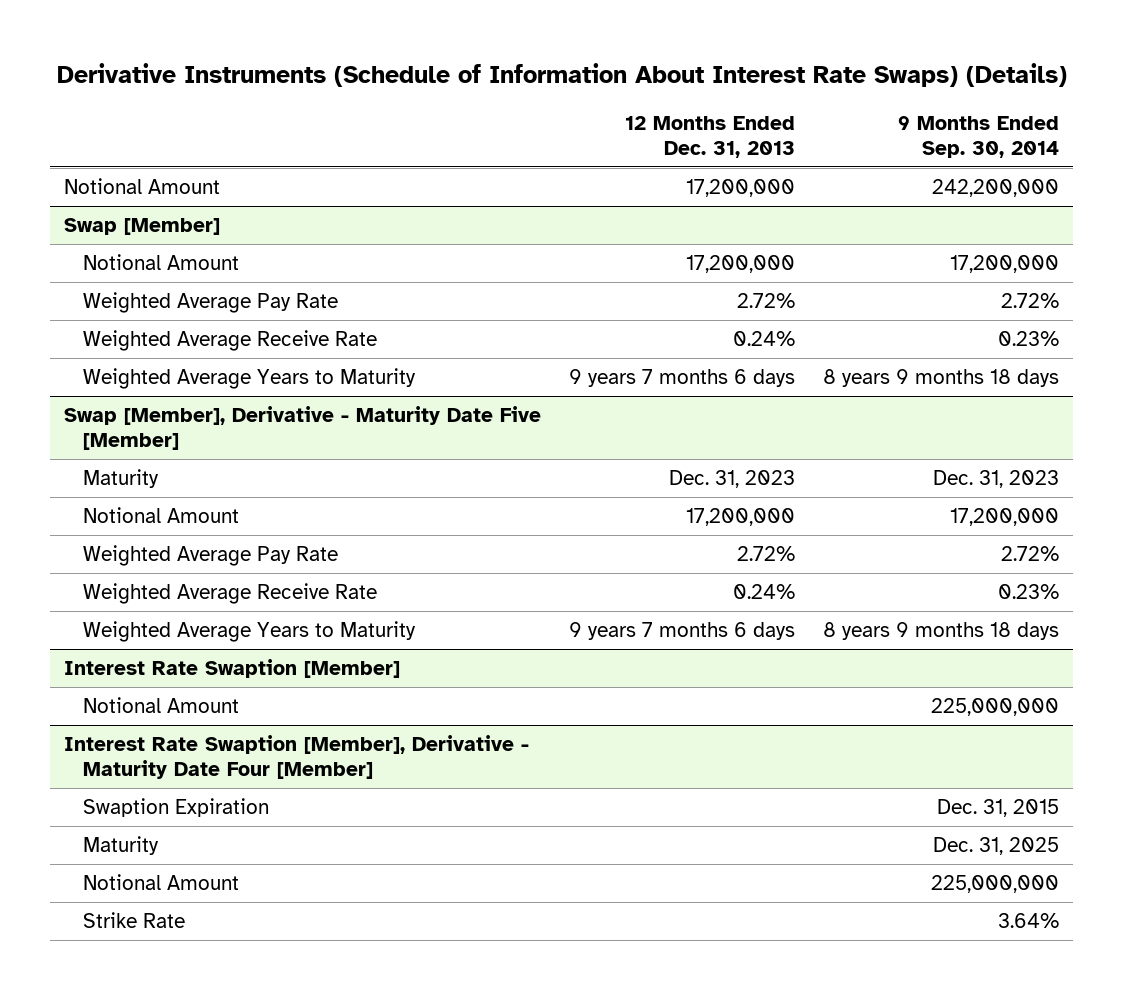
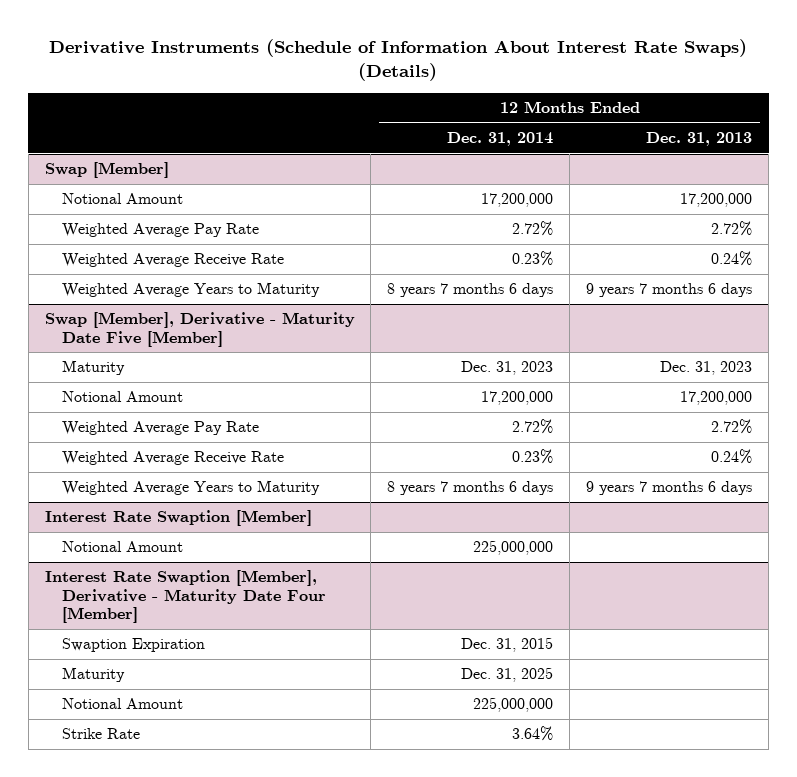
- | 12 Months Ended Dec. 31, 2013 | 9 Months Ended Sep. 30, 2014
+ | 12 Months Ended Dec. 31, 2014 | 12 Months Ended Dec. 31, 2013
- Notional Amount | 17,200,000 | 242,200,000

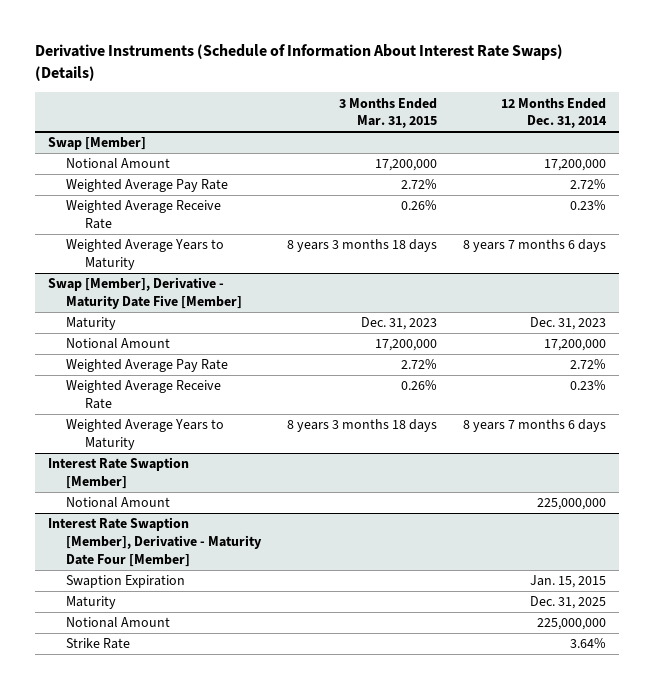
- | 12 Months Ended Dec. 31, 2014 | 12 Months Ended Dec. 31, 2013
+ | 3 Months Ended Mar. 31, 2015 | 12 Months Ended Dec. 31, 2014
@ Interest Rate Swaption [Member], Derivative - Maturity Date Four [Member]
- Swaption Expiration | Dec. 31, 2015 |
+ Swaption Expiration | | Jan. 15, 2015

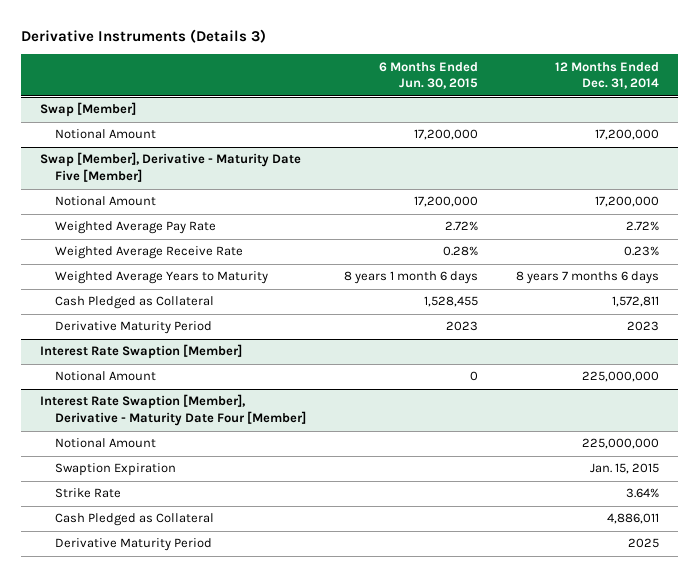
- Derivative Instruments (Schedule of Information About Interest Rate Swaps) (Details)
+ Derivative Instruments (Details 3)
- | 3 Months Ended Mar. 31, 2015 | 12 Months Ended Dec. 31, 2014
+ | 6 Months Ended Jun. 30, 2015 | 12 Months Ended Dec. 31, 2014
@ Swap [Member]
- Weighted Average Pay Rate | 2.72% | 2.72%
- Weighted Average Receive Rate | 0.26% | 0.23%
- Weighted Average Years to Maturity | 8 years 3 months 18 days | 8 years 7 months 6 days
@ Swap [Member], Derivative - Maturity Date Five [Member]
- Maturity | Dec. 31, 2023 | Dec. 31, 2023
+ Cash Pledged as Collateral | 1,528,455 | 1,572,811
+ Derivative Maturity Period | 2023 | 2023
@ Interest Rate Swaption [Member], Derivative - Maturity Date Four [Member]
- Maturity | | Dec. 31, 2025
moved down: Swaption Expiration | | Jan. 15, 2015
+ Cash Pledged as Collateral | | 4,886,011
+ Derivative Maturity Period | | 2025

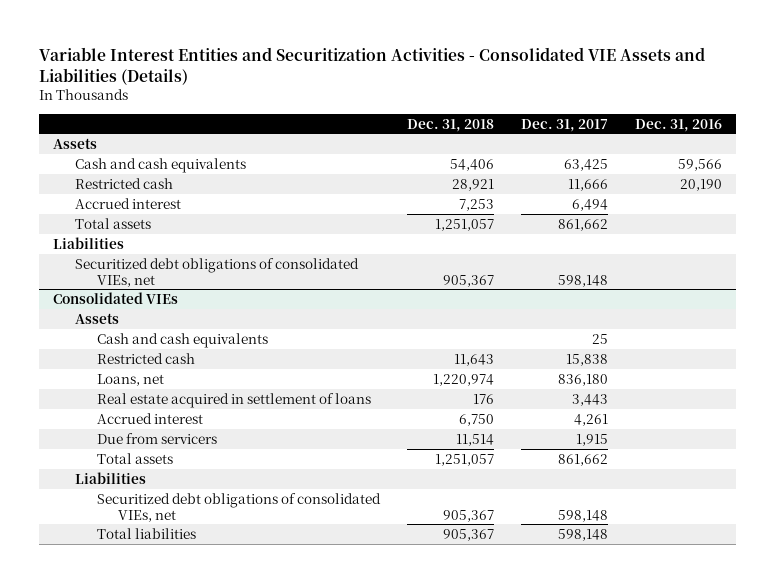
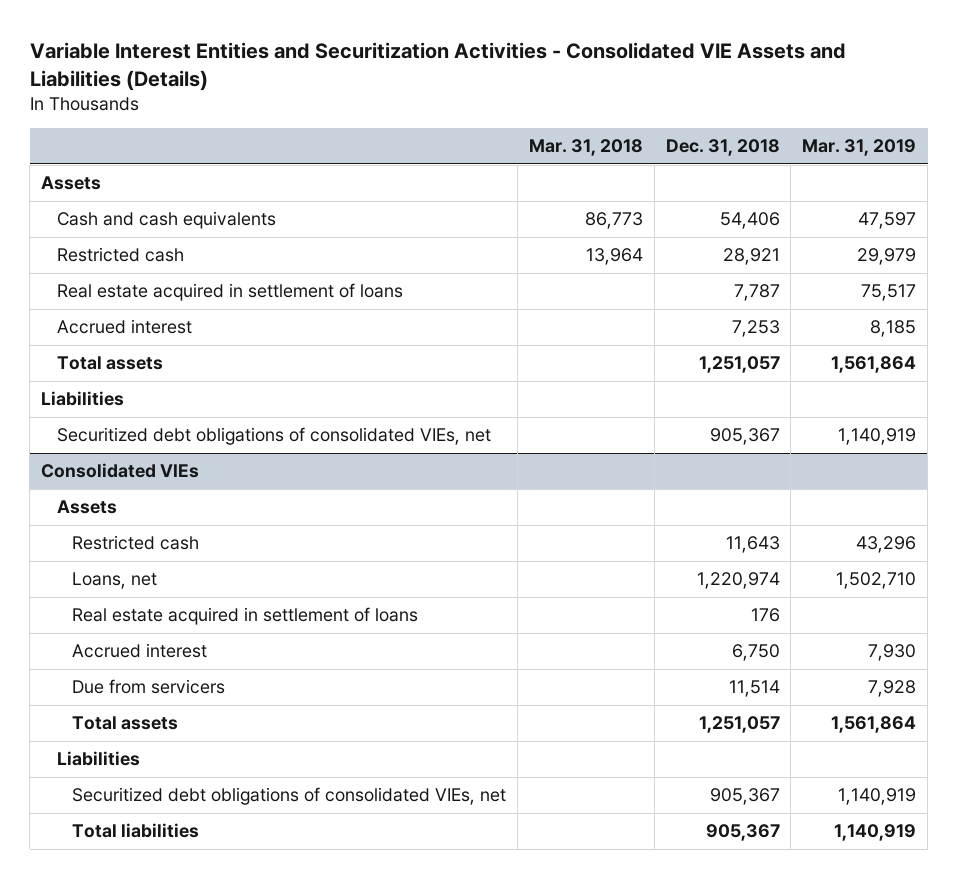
- | Dec. 31, 2018 | Dec. 31, 2017 | Dec. 31, 2016
+ | Mar. 31, 2018 | Dec. 31, 2018 | Mar. 31, 2019
+ Real estate acquired in settlement of loans | | 7,787 | 75,517
@ Consolidated VIEs
- Cash and cash equivalents | | 25 |

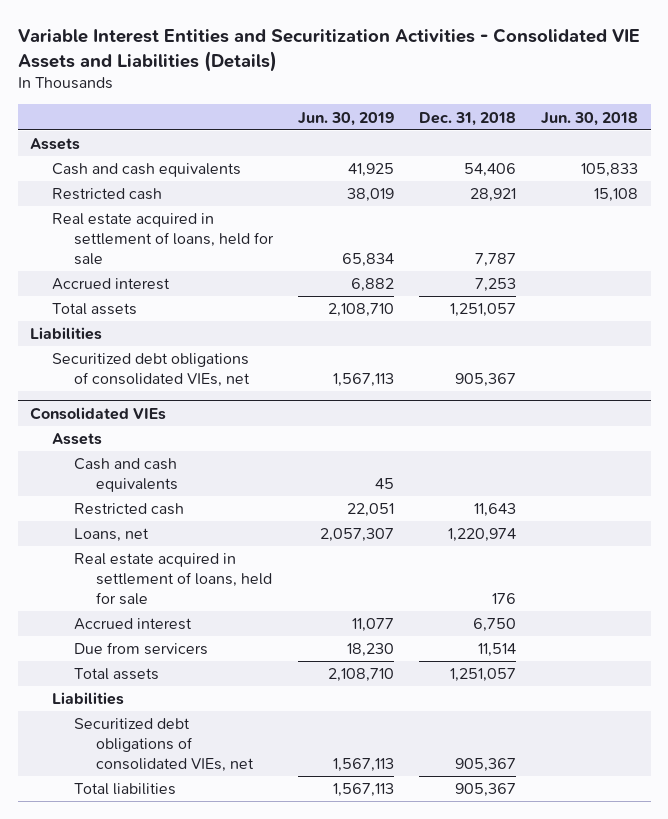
- | Mar. 31, 2018 | Dec. 31, 2018 | Mar. 31, 2019
+ | Jun. 30, 2019 | Dec. 31, 2018 | Jun. 30, 2018
- Real estate acquired in settlement of loans | | 7,787 | 75,517
+ Real estate acquired in settlement of loans, held for sale | 65,834 | 7,787 |
@ Consolidated VIEs
+ Cash and cash equivalents | 45 | |
- Real estate acquired in settlement of loans | | 176 |
+ Real estate acquired in settlement of loans, held for sale | | 176 |

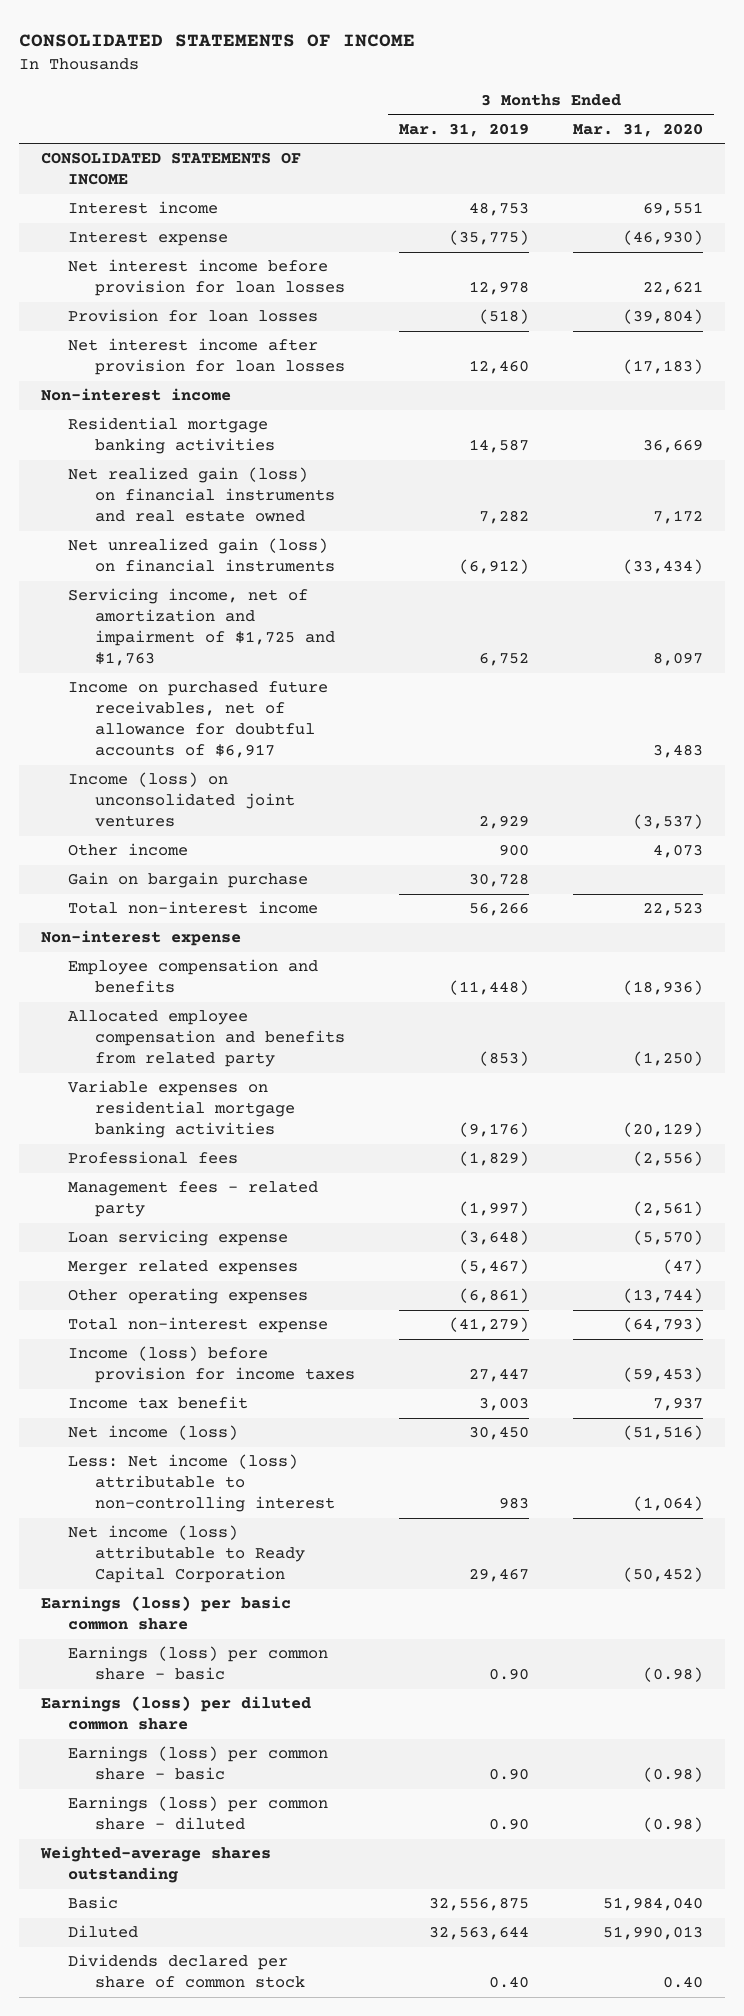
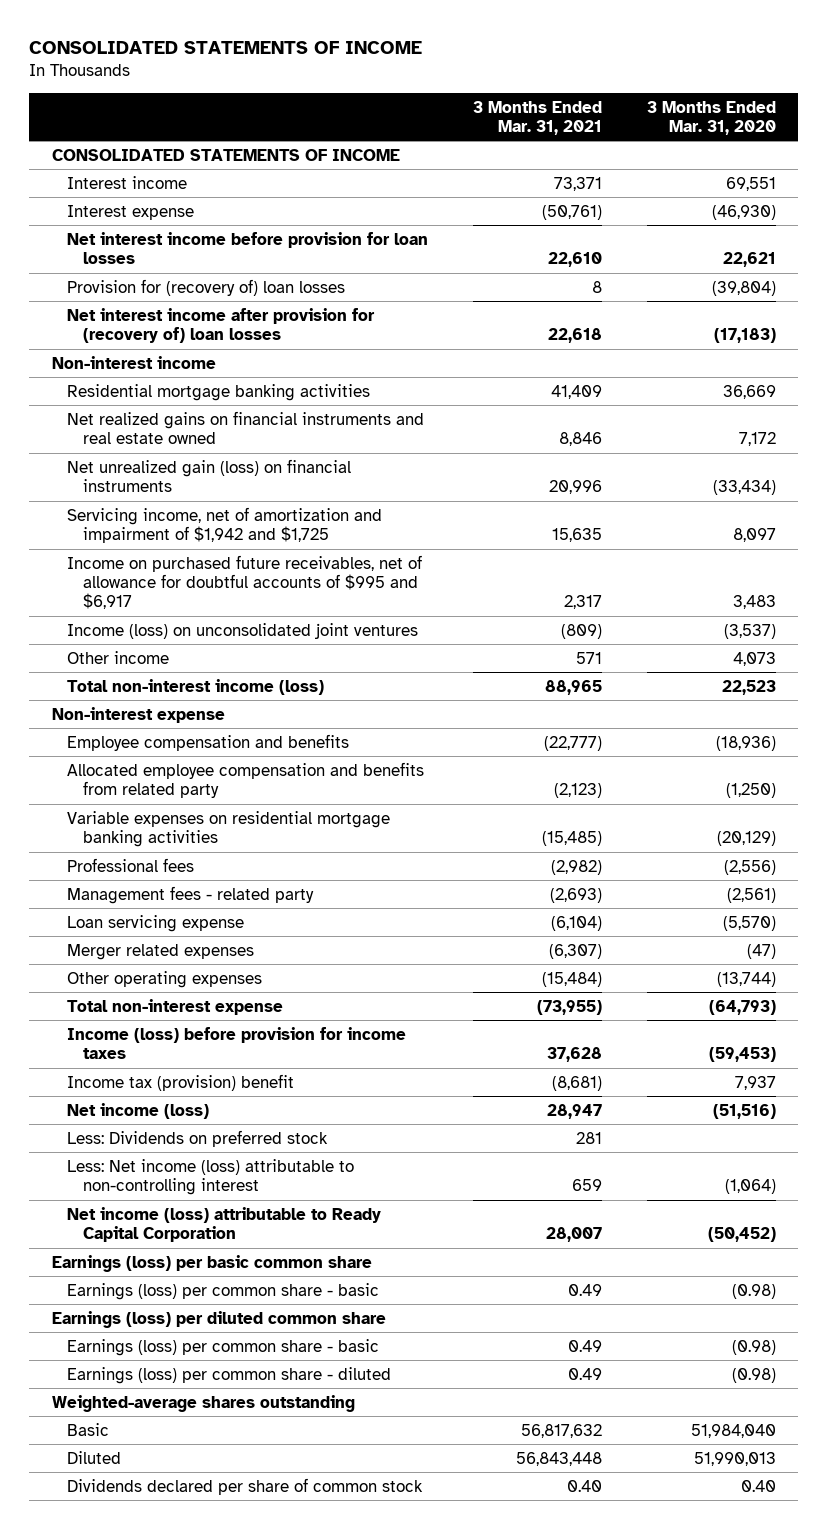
- | 3 Months Ended Mar. 31, 2019 | 3 Months Ended Mar. 31, 2020
+ | 3 Months Ended Mar. 31, 2021 | 3 Months Ended Mar. 31, 2020
- Provision for loan losses | (518) | (39,804)
- Net interest income after provision for loan losses | 12,460 | (17,183)
+ Provision for (recovery of) loan losses | 8 | (39,804)
+ Net interest income after provision for (recovery of) loan losses | 22,618 | (17,183)
- Net realized gain (loss) on financial instruments and real estate owned | 7,282 | 7,172
+ Net realized gains on financial instruments and real estate owned | 8,846 | 7,172
- Servicing income, net of amortization and impairment of $1,725 and $1,763 | 6,752 | 8,097
- Income on purchased future receivables, net of allowance for doubtful accounts of $6,917 | | 3,483
+ Servicing income, net of amortization and impairment of $1,942 and $1,725 | 15,635 | 8,097
+ Income on purchased future receivables, net of allowance for doubtful accounts of $995 and $6,917 | 2,317 | 3,483
- Gain on bargain purchase | 30,728 |
- Total non-interest income | 56,266 | 22,523
+ Total non-interest income (loss) | 88,965 | 22,523
- Income tax benefit | 3,003 | 7,937
+ Income tax (provision) benefit | (8,681) | 7,937
+ Less: Dividends on preferred stock | 281 |

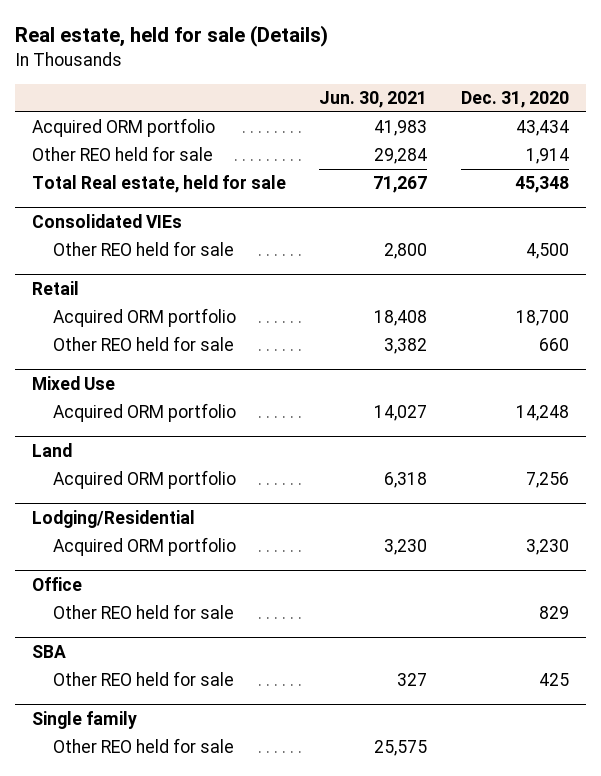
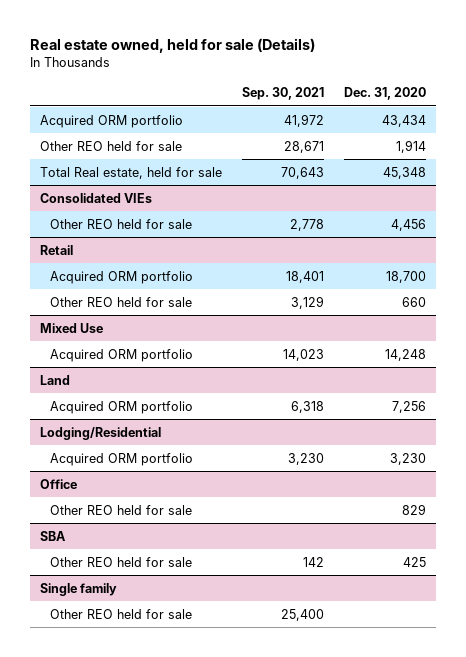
- Real estate, held for sale (Details)
+ Real estate owned, held for sale (Details)
- | Jun. 30, 2021 | Dec. 31, 2020
+ | Sep. 30, 2021 | Dec. 31, 2020
@ Consolidated VIEs
- Other REO held for sale | 2,800 | 4,500
+ Other REO held for sale | 2,778 | 4,456

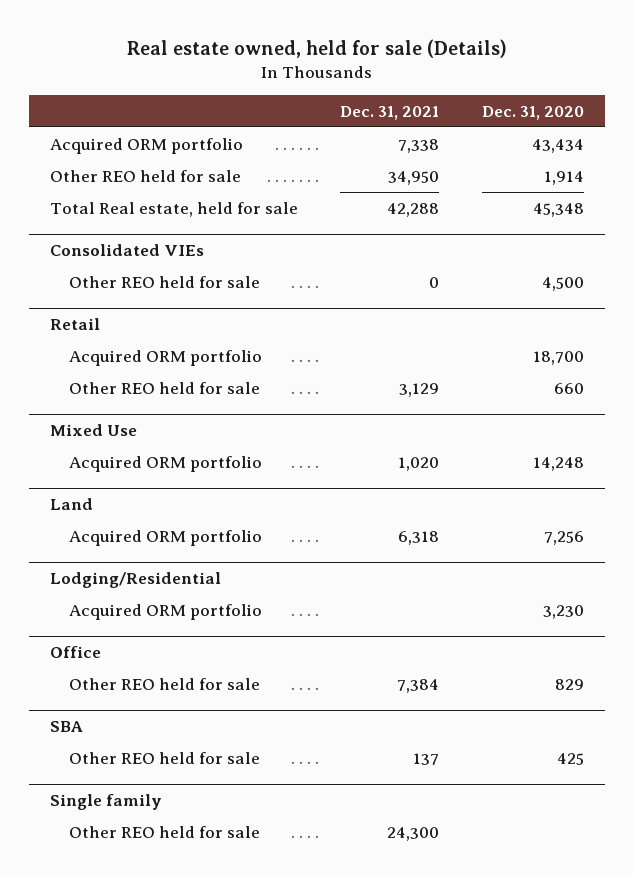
- | Sep. 30, 2021 | Dec. 31, 2020
+ | Dec. 31, 2021 | Dec. 31, 2020
@ Consolidated VIEs
- Other REO held for sale | 2,778 | 4,456
+ Other REO held for sale | 0 | 4,500

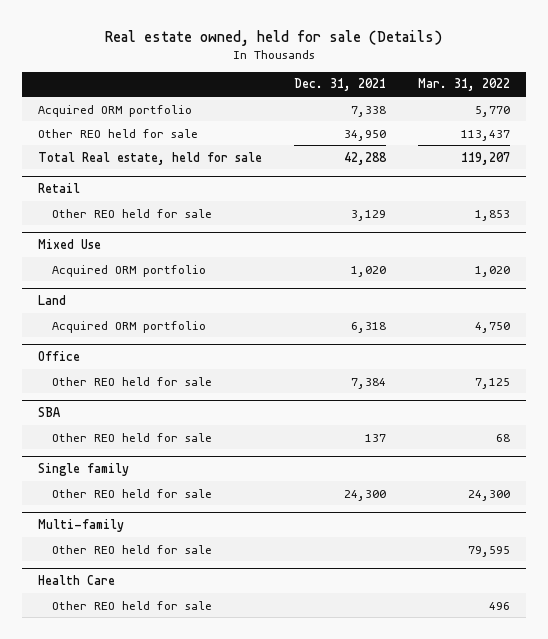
- | Dec. 31, 2021 | Dec. 31, 2020
+ | Dec. 31, 2021 | Mar. 31, 2022
- Consolidated VIEs
- Other REO held for sale | 0 | 4,500
@ Retail
- Acquired ORM portfolio | | 18,700
- Lodging/Residential
- Acquired ORM portfolio | | 3,230
+ Multi-family
+ Other REO held for sale | | 79,595
+ Health Care
+ Other REO held for sale | | 496

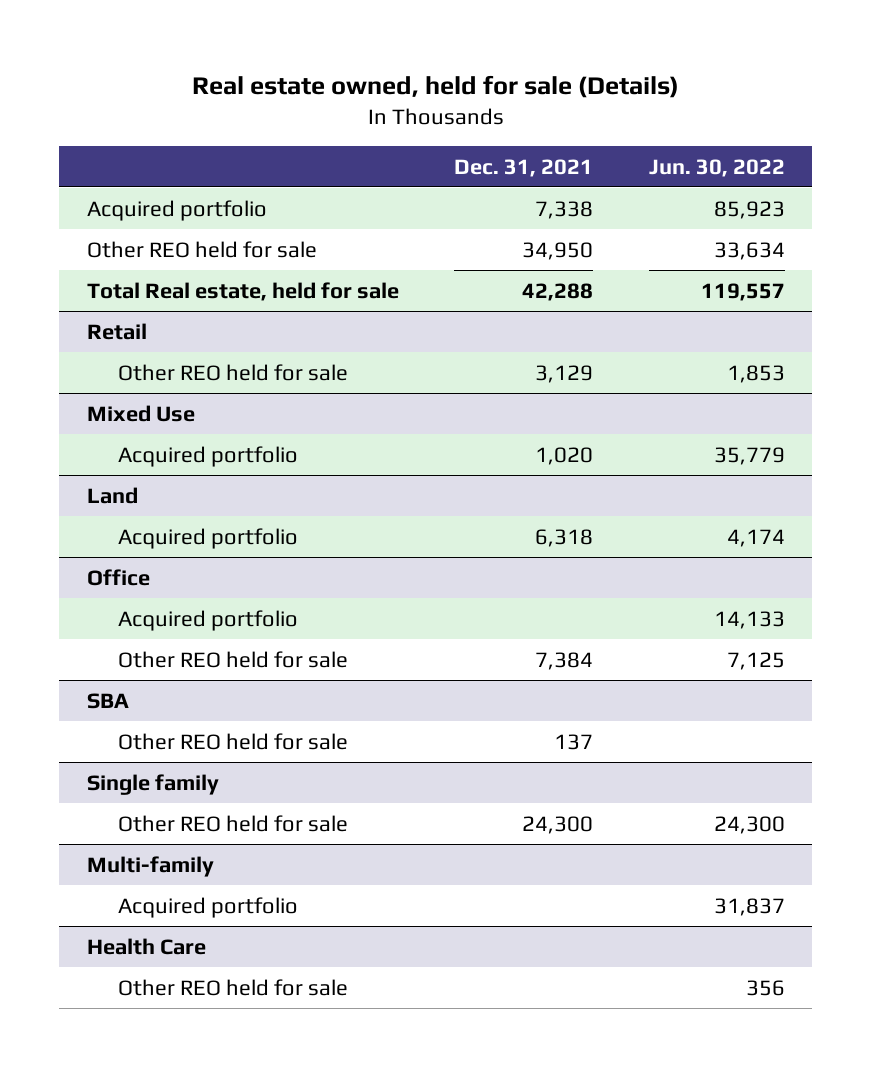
- | Dec. 31, 2021 | Mar. 31, 2022
+ | Dec. 31, 2021 | Jun. 30, 2022
- Acquired ORM portfolio | 7,338 | 5,770
+ Acquired portfolio | 7,338 | 85,923
@ Mixed Use
- Acquired ORM portfolio | 1,020 | 1,020
+ Acquired portfolio | 1,020 | 35,779
@ Land
- Acquired ORM portfolio | 6,318 | 4,750
+ Acquired portfolio | 6,318 | 4,174
@ Office
+ Acquired portfolio | | 14,133
@ Multi-family
- Other REO held for sale | | 79,595
+ Acquired portfolio | | 31,837

